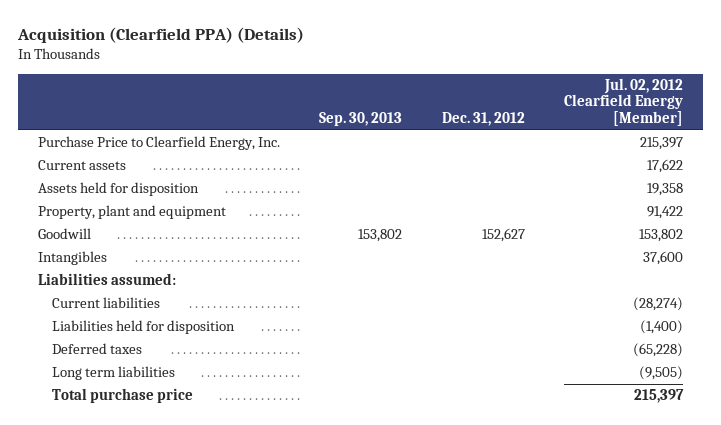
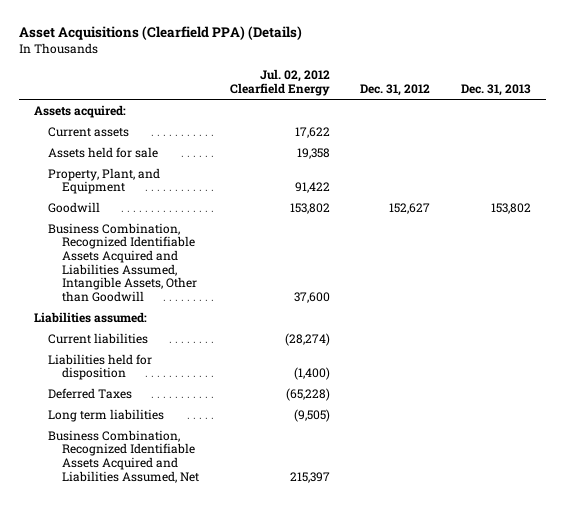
- Acquisition (Clearfield PPA) (Details)
+ Asset Acquisitions (Clearfield PPA) (Details)
- | Sep. 30, 2013 | Dec. 31, 2012 | Jul. 02, 2012 Clearfield Energy [Member]
+ | Jul. 02, 2012 Clearfield Energy | Dec. 31, 2012 | Dec. 31, 2013
- Purchase Price to Clearfield Energy, Inc. | | | 215,397
+ Assets acquired:
- Assets held for disposition | | | 19,358
- Property, plant and equipment | | | 91,422
+ Assets held for sale | 19,358 | |
+ Property, Plant, and Equipment | 91,422 | |
- Intangibles | | | 37,600
+ Business Combination, Recognized Identifiable Assets Acquired and Liabilities Assumed, Intangible Assets, Other than Goodwill | 37,600 | |
- Deferred taxes | | | (65,228)
+ Deferred Taxes | (65,228) | |
- Total purchase price | | | 215,397
+ Business Combination, Recognized Identifiable Assets Acquired and Liabilities Assumed, Net | 215,397 | |

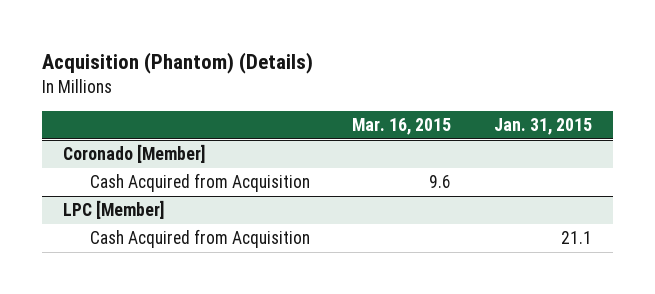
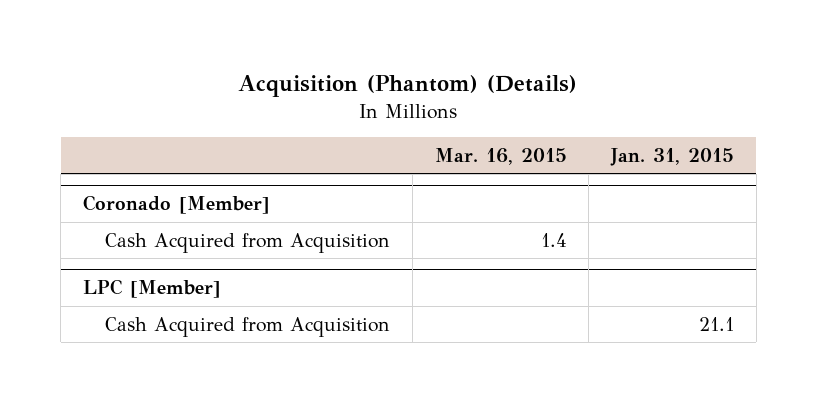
@ Coronado [Member]
- Cash Acquired from Acquisition | 9.6 |
+ Cash Acquired from Acquisition | 1.4 |

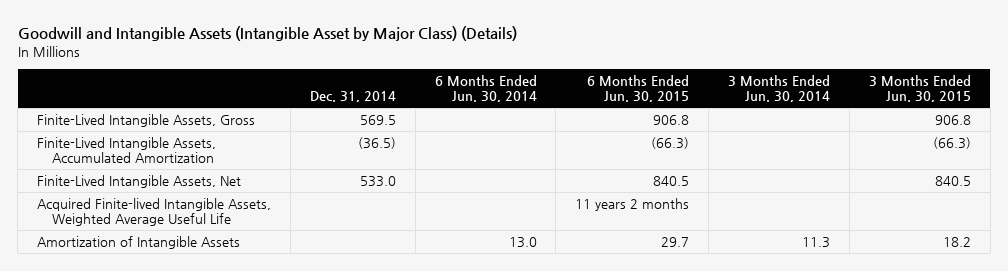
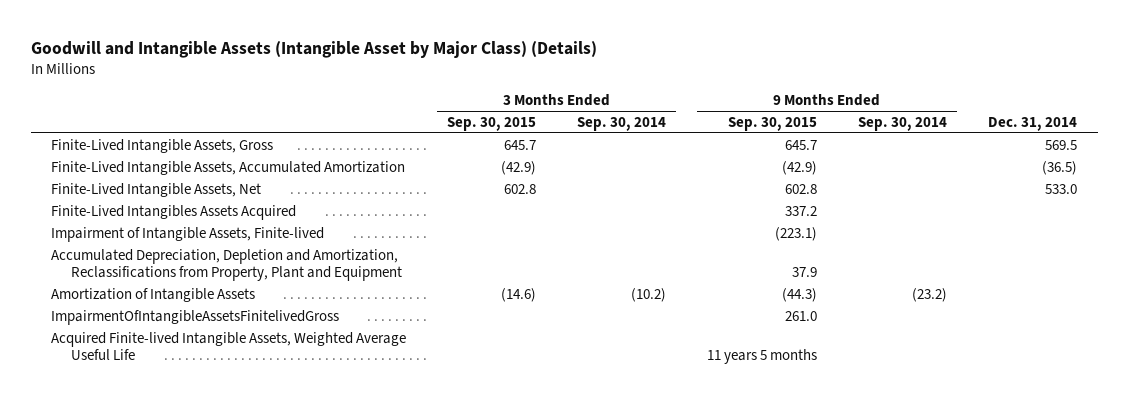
- | Dec. 31, 2014 | 6 Months Ended Jun. 30, 2014 | 6 Months Ended Jun. 30, 2015 | 3 Months Ended Jun. 30, 2014 | 3 Months Ended Jun. 30, 2015
+ | 3 Months Ended Sep. 30, 2015 | 3 Months Ended Sep. 30, 2014 | 9 Months Ended Sep. 30, 2015 | 9 Months Ended Sep. 30, 2014 | Dec. 31, 2014
+ Finite-Lived Intangibles Assets Acquired | | | 337.2 | |
+ Impairment of Intangible Assets, Finite-lived | | | (223.1) | |
+ Accumulated Depreciation, Depletion and Amortization, Reclassifications from Property, Plant and Equipment | | | 37.9 | |
+ ImpairmentOfIntangibleAssetsFinitelivedGross | | | 261.0 | |
moved down: Acquired Finite-lived Intangible Assets, Weighted Average Useful Life | | | 11 years 5 months | |

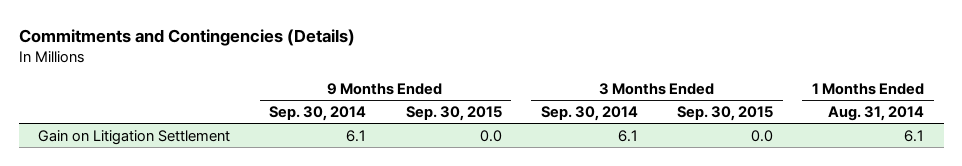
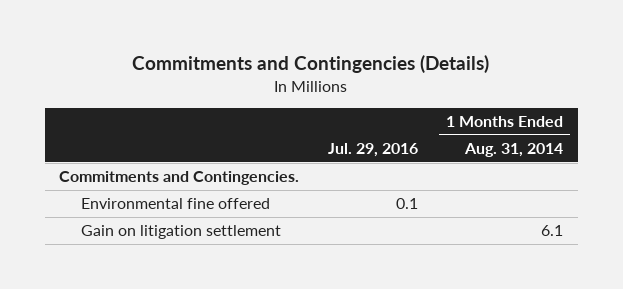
- | 9 Months Ended Sep. 30, 2014 | 9 Months Ended Sep. 30, 2015 | 3 Months Ended Sep. 30, 2014 | 3 Months Ended Sep. 30, 2015 | 1 Months Ended Aug. 31, 2014
+ | Jul. 29, 2016 | 1 Months Ended Aug. 31, 2014
- Gain on Litigation Settlement | 6.1 | 0.0 | 6.1 | 0.0 | 6.1
+ Commitments and Contingencies.
+ Environmental fine offered | 0.1 |
+ Gain on litigation settlement | | 6.1

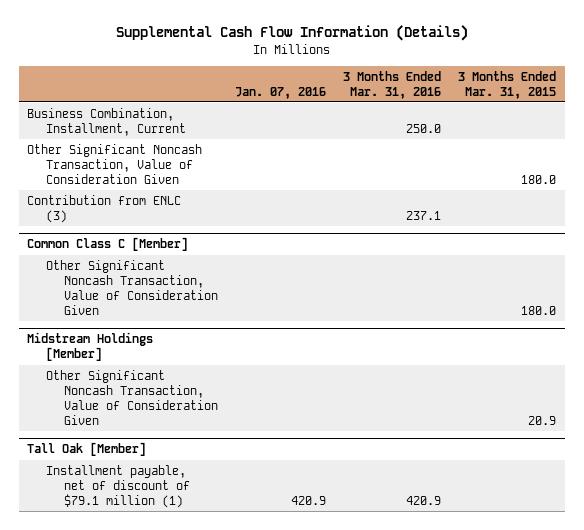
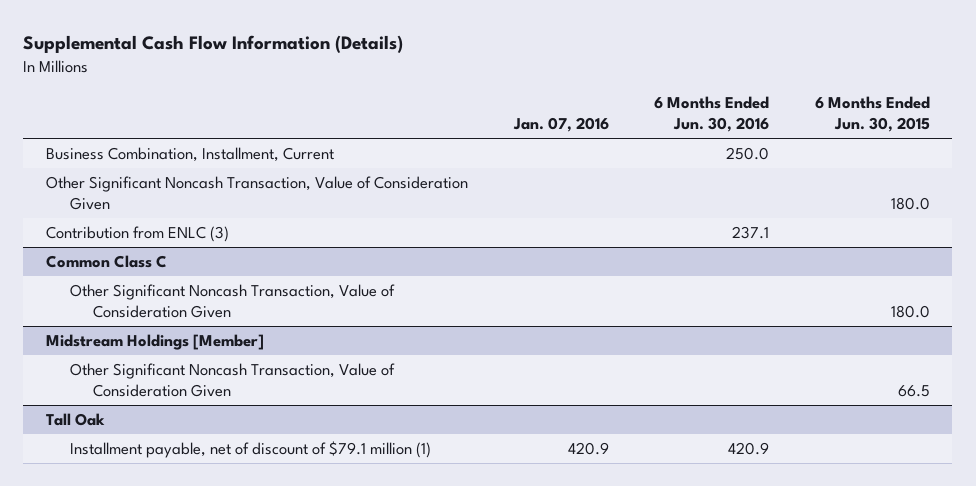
- | Jan. 07, 2016 | 3 Months Ended Mar. 31, 2016 | 3 Months Ended Mar. 31, 2015
+ | Jan. 07, 2016 | 6 Months Ended Jun. 30, 2016 | 6 Months Ended Jun. 30, 2015
- Common Class C [Member]
+ Common Class C
- Tall Oak [Member]
+ Tall Oak

